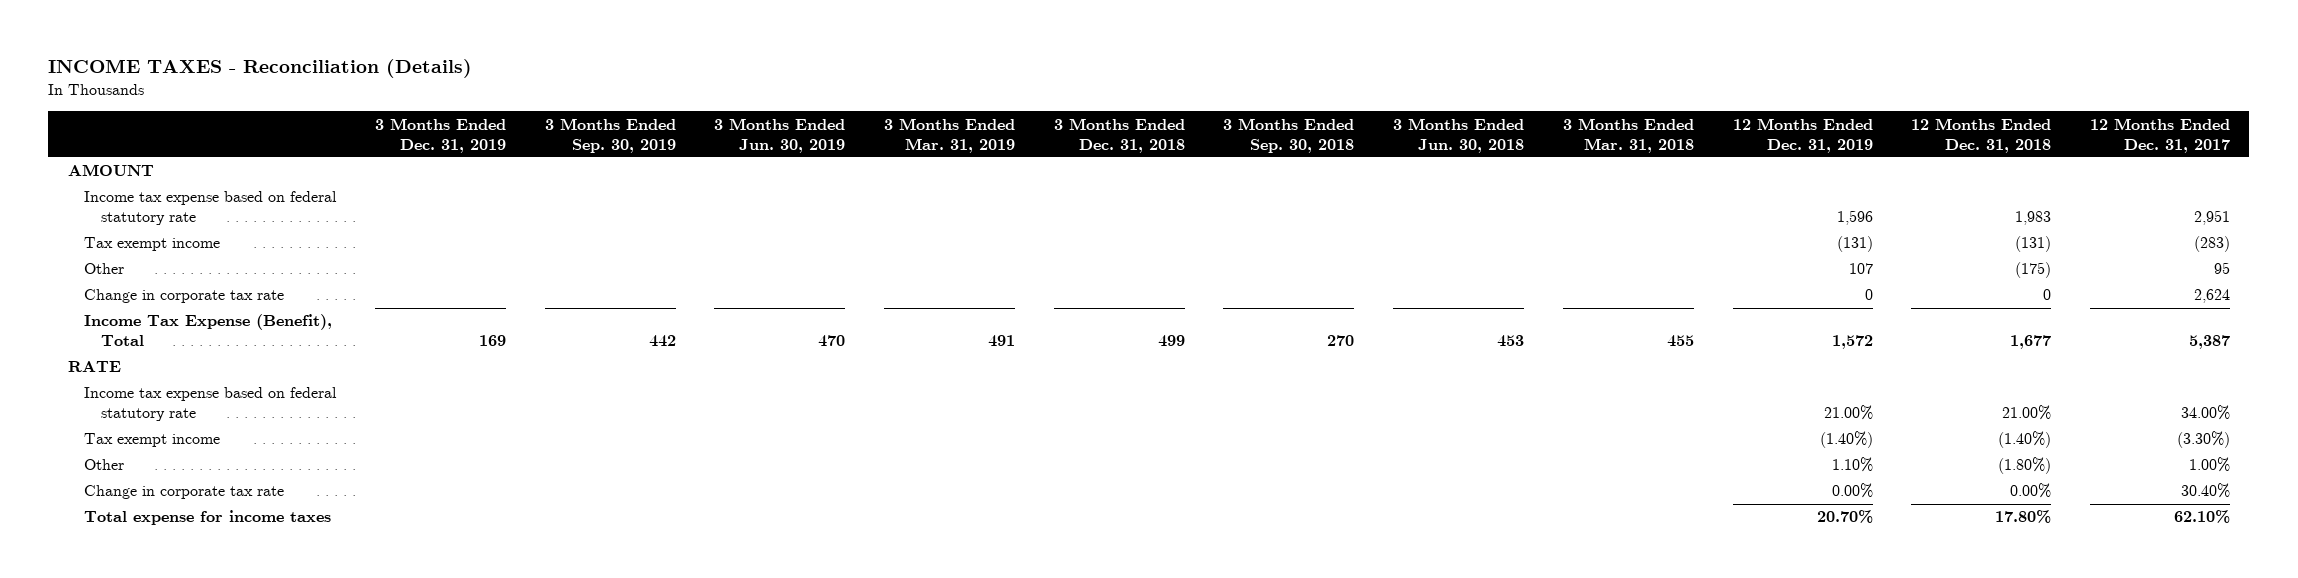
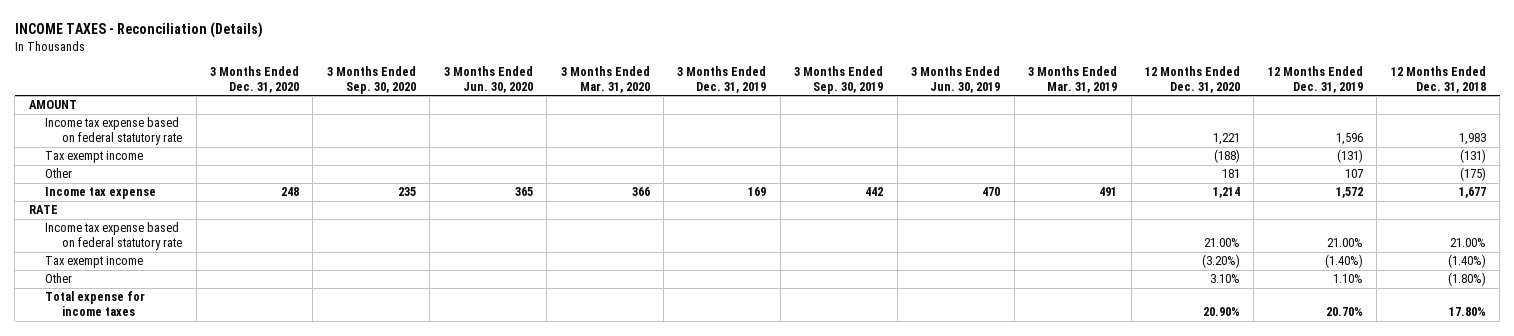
- | 3 Months Ended Dec. 31, 2019 | 3 Months Ended Sep. 30, 2019 | 3 Months Ended Jun. 30, 2019 | 3 Months Ended Mar. 31, 2019 | 3 Months Ended Dec. 31, 2018 | 3 Months Ended Sep. 30, 2018 | 3 Months Ended Jun. 30, 2018 | 3 Months Ended Mar. 31, 2018 | 12 Months Ended Dec. 31, 2019 | 12 Months Ended Dec. 31, 2018 | 12 Months Ended Dec. 31, 2017
+ | 3 Months Ended Dec. 31, 2020 | 3 Months Ended Sep. 30, 2020 | 3 Months Ended Jun. 30, 2020 | 3 Months Ended Mar. 31, 2020 | 3 Months Ended Dec. 31, 2019 | 3 Months Ended Sep. 30, 2019 | 3 Months Ended Jun. 30, 2019 | 3 Months Ended Mar. 31, 2019 | 12 Months Ended Dec. 31, 2020 | 12 Months Ended Dec. 31, 2019 | 12 Months Ended Dec. 31, 2018
- Change in corporate tax rate | | | | | | | | | 0 | 0 | 2,624
- Income Tax Expense (Benefit), Total | 169 | 442 | 470 | 491 | 499 | 270 | 453 | 455 | 1,572 | 1,677 | 5,387
+ Income tax expense | 248 | 235 | 365 | 366 | 169 | 442 | 470 | 491 | 1,214 | 1,572 | 1,677
- Change in corporate tax rate | | | | | | | | | 0.00% | 0.00% | 30.40%

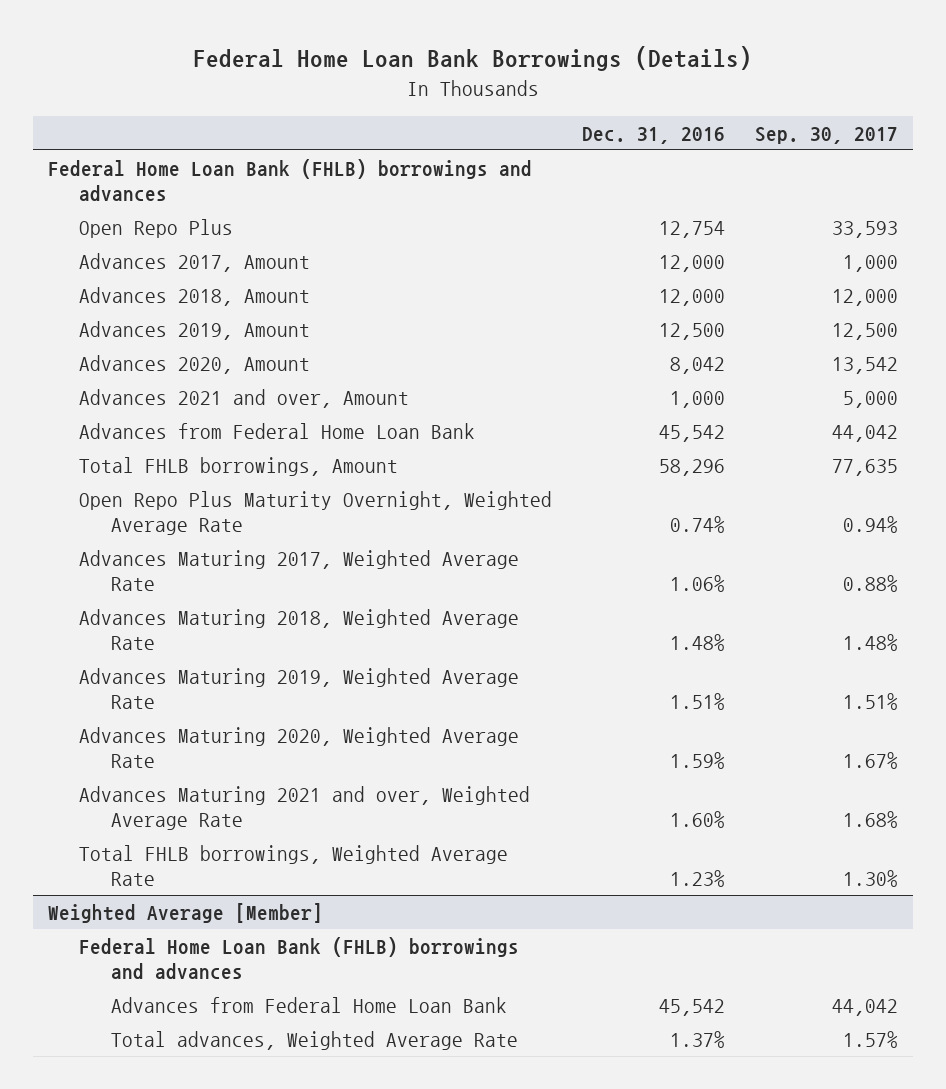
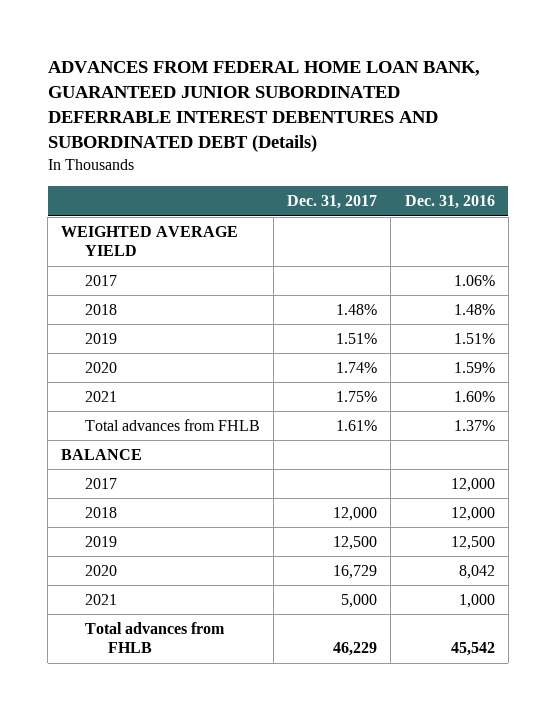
- Federal Home Loan Bank Borrowings (Details)
+ ADVANCES FROM FEDERAL HOME LOAN BANK, GUARANTEED JUNIOR SUBORDINATED DEFERRABLE INTEREST DEBENTURES AND SUBORDINATED DEBT (Details)
- | Dec. 31, 2016 | Sep. 30, 2017
+ | Dec. 31, 2017 | Dec. 31, 2016
- Federal Home Loan Bank (FHLB) borrowings and advances
- Open Repo Plus | 12,754 | 33,593
- Advances 2017, Amount | 12,000 | 1,000
- Advances 2018, Amount | 12,000 | 12,000
- Advances 2019, Amount | 12,500 | 12,500
- Advances 2020, Amount | 8,042 | 13,542
- Advances 2021 and over, Amount | 1,000 | 5,000
- Advances from Federal Home Loan Bank | 45,542 | 44,042
- Total FHLB borrowings, Amount | 58,296 | 77,635
- Open Repo Plus Maturity Overnight, Weighted Average Rate | 0.74% | 0.94%
- Advances Maturing 2017, Weighted Average Rate | 1.06% | 0.88%
- Advances Maturing 2018, Weighted Average Rate | 1.48% | 1.48%
- Advances Maturing 2019, Weighted Average Rate | 1.51% | 1.51%
- Advances Maturing 2020, Weighted Average Rate | 1.59% | 1.67%
- Advances Maturing 2021 and over, Weighted Average Rate | 1.60% | 1.68%
- Total FHLB borrowings, Weighted Average Rate | 1.23% | 1.30%
- Weighted Average [Member]
- Federal Home Loan Bank (FHLB) borrowings and advances
- Advances from Federal Home Loan Bank | 45,542 | 44,042
- Total advances, Weighted Average Rate | 1.37% | 1.57%
+ WEIGHTED AVERAGE YIELD
+ 2017 | | 1.06%
+ 2018 | 1.48% | 1.48%
+ 2019 | 1.51% | 1.51%
+ 2020 | 1.74% | 1.59%
+ 2021 | 1.75% | 1.60%
+ Total advances from FHLB | 1.61% | 1.37%
+ BALANCE
+ 2017 | | 12,000
+ 2018 | 12,000 | 12,000
+ 2019 | 12,500 | 12,500
+ 2020 | 16,729 | 8,042
+ 2021 | 5,000 | 1,000
+ Total advances from FHLB | 46,229 | 45,542

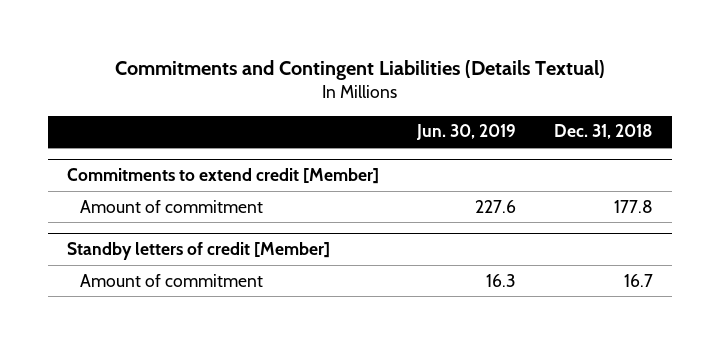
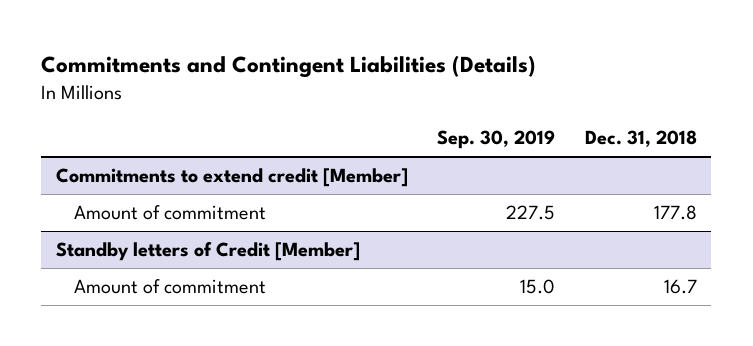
- Commitments and Contingent Liabilities (Details Textual)
+ Commitments and Contingent Liabilities (Details)
- | Jun. 30, 2019 | Dec. 31, 2018
+ | Sep. 30, 2019 | Dec. 31, 2018
- Standby letters of credit [Member]
+ Standby letters of Credit [Member]

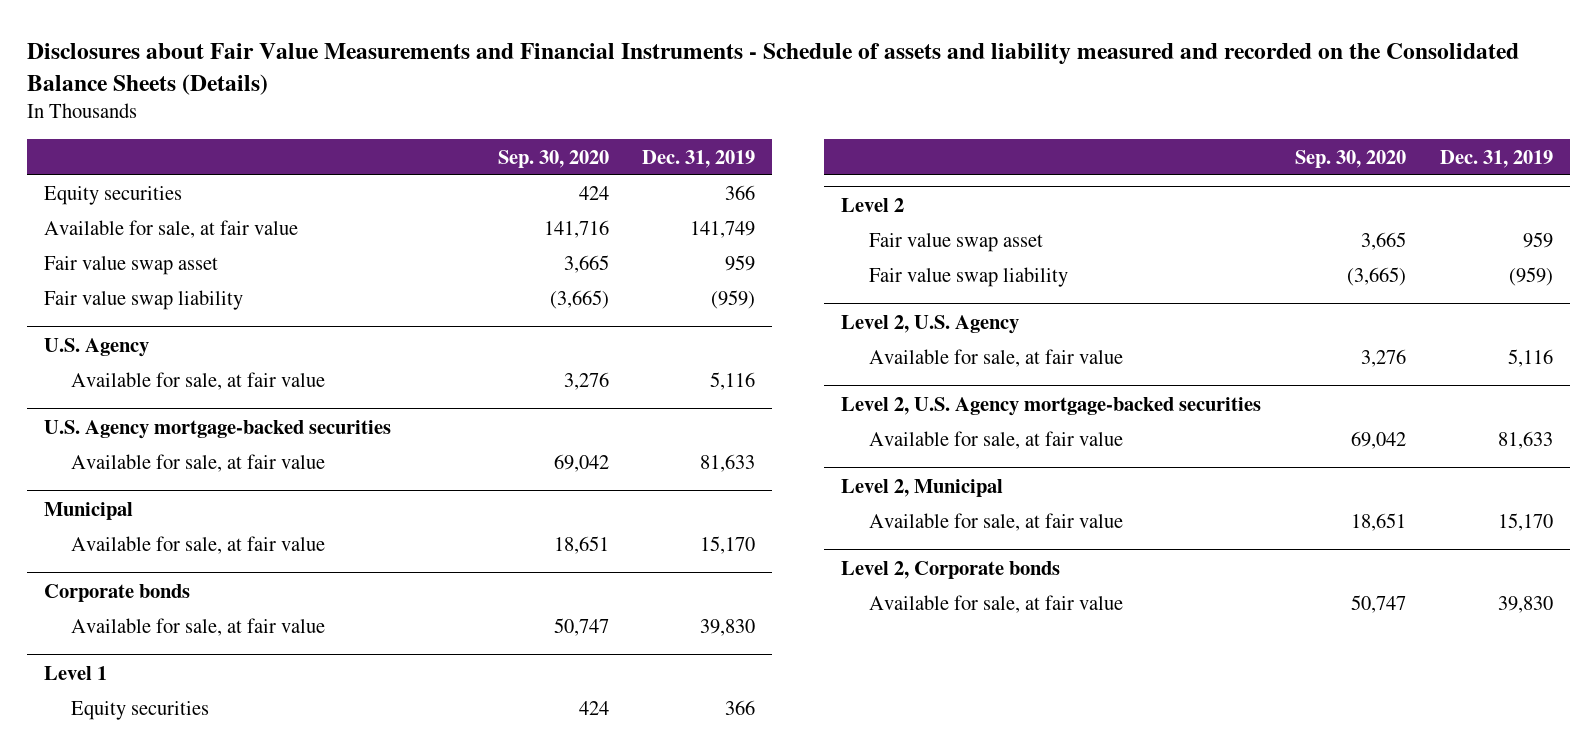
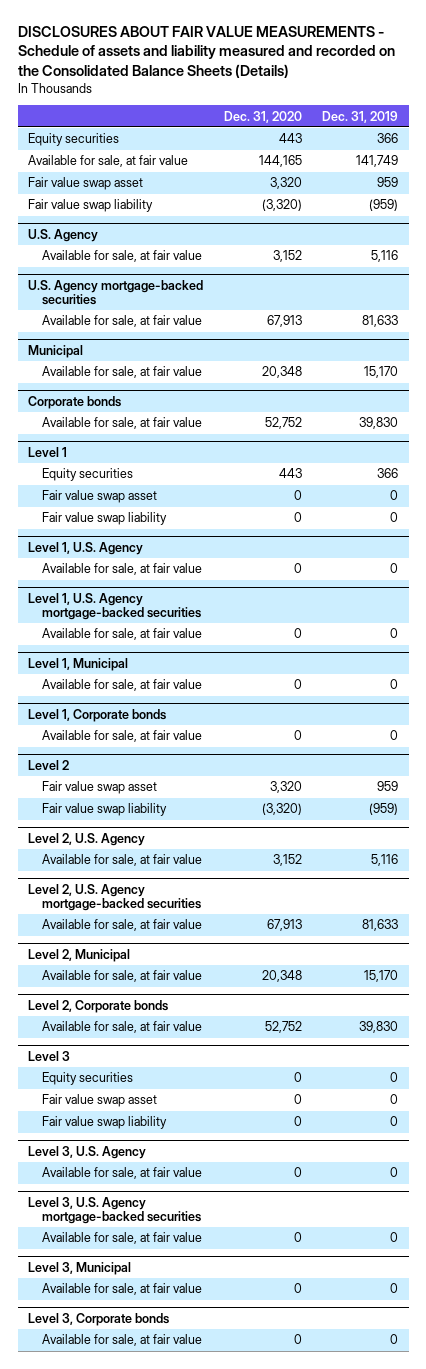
- Disclosures about Fair Value Measurements and Financial Instruments - Schedule of assets and liability measured and recorded on the Consolidated Balance Sheets (Details)
+ DISCLOSURES ABOUT FAIR VALUE MEASUREMENTS - Schedule of assets and liability measured and recorded on the Consolidated Balance Sheets (Details)
- | Sep. 30, 2020 | Dec. 31, 2019
+ | Dec. 31, 2020 | Dec. 31, 2019
@ Level 1
+ Fair value swap asset | 0 | 0
+ Fair value swap liability | 0 | 0
+ Level 1, U.S. Agency
+ Available for sale, at fair value | 0 | 0
+ Level 1, U.S. Agency mortgage-backed securities
+ Available for sale, at fair value | 0 | 0
+ Level 1, Municipal
+ Available for sale, at fair value | 0 | 0
+ Level 1, Corporate bonds
+ Available for sale, at fair value | 0 | 0
+ Level 3
+ Equity securities | 0 | 0
+ Fair value swap asset | 0 | 0
+ Fair value swap liability | 0 | 0
+ Level 3, U.S. Agency
+ Available for sale, at fair value | 0 | 0
+ Level 3, U.S. Agency mortgage-backed securities
+ Available for sale, at fair value | 0 | 0
+ Level 3, Municipal
+ Available for sale, at fair value | 0 | 0
+ Level 3, Corporate bonds
+ Available for sale, at fair value | 0 | 0

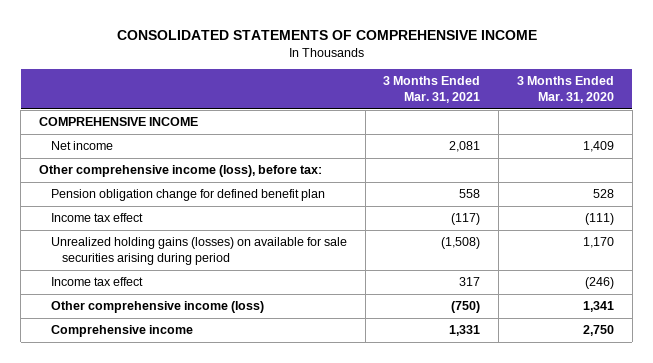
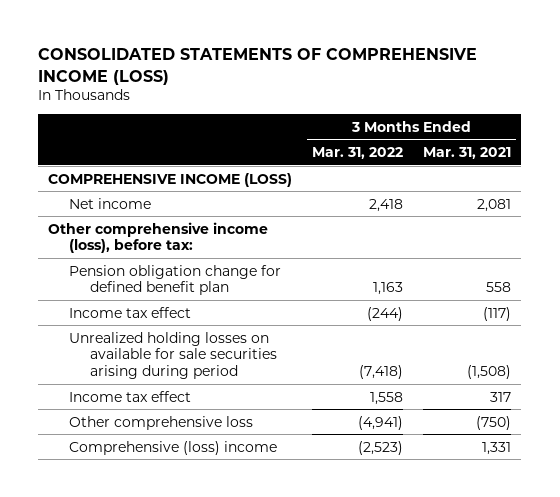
- CONSOLIDATED STATEMENTS OF COMPREHENSIVE INCOME
+ CONSOLIDATED STATEMENTS OF COMPREHENSIVE INCOME (LOSS)
- | 3 Months Ended Mar. 31, 2021 | 3 Months Ended Mar. 31, 2020
+ | 3 Months Ended Mar. 31, 2022 | 3 Months Ended Mar. 31, 2021
- COMPREHENSIVE INCOME
+ COMPREHENSIVE INCOME (LOSS)
- Unrealized holding gains (losses) on available for sale securities arising during period | (1,508) | 1,170
+ Unrealized holding losses on available for sale securities arising during period | (7,418) | (1,508)
- Other comprehensive income (loss) | (750) | 1,341
- Comprehensive income | 1,331 | 2,750
+ Other comprehensive loss | (4,941) | (750)
+ Comprehensive (loss) income | (2,523) | 1,331

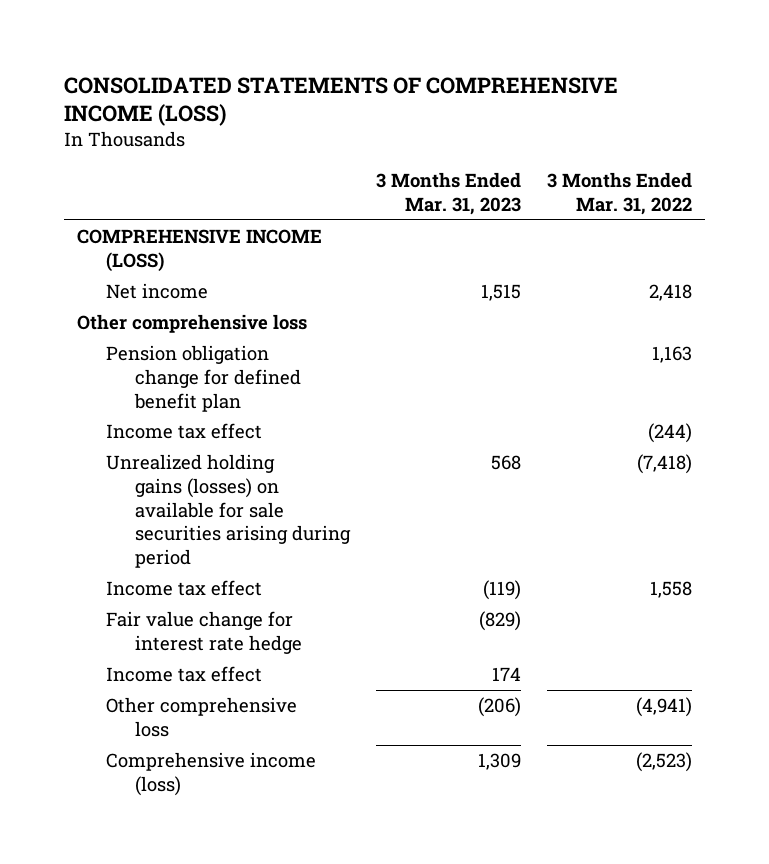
- | 3 Months Ended Mar. 31, 2022 | 3 Months Ended Mar. 31, 2021
+ | 3 Months Ended Mar. 31, 2023 | 3 Months Ended Mar. 31, 2022
- Other comprehensive income (loss), before tax:
+ Other comprehensive loss
- Unrealized holding losses on available for sale securities arising during period | (7,418) | (1,508)
+ Unrealized holding gains (losses) on available for sale securities arising during period | 568 | (7,418)
+ Fair value change for interest rate hedge | (829) |
+ Income tax effect | 174 |
- Comprehensive (loss) income | (2,523) | 1,331
+ Comprehensive income (loss) | 1,309 | (2,523)

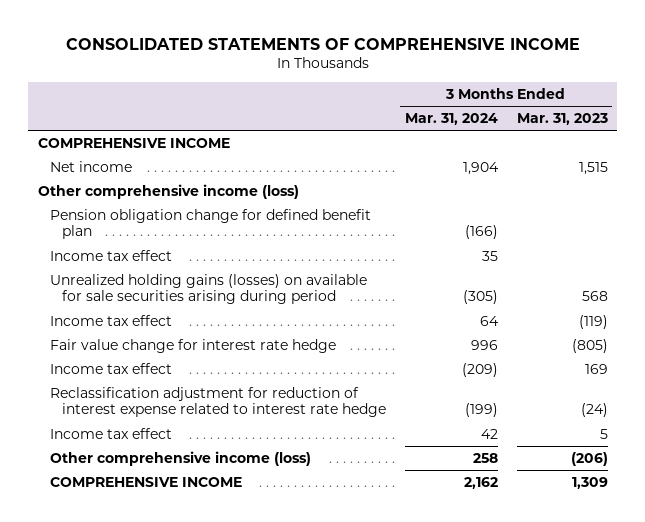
- CONSOLIDATED STATEMENTS OF COMPREHENSIVE INCOME (LOSS)
+ CONSOLIDATED STATEMENTS OF COMPREHENSIVE INCOME
- | 3 Months Ended Mar. 31, 2023 | 3 Months Ended Mar. 31, 2022
+ | 3 Months Ended Mar. 31, 2024 | 3 Months Ended Mar. 31, 2023
- COMPREHENSIVE INCOME (LOSS)
+ COMPREHENSIVE INCOME
- Other comprehensive loss
+ Other comprehensive income (loss)
- Fair value change for interest rate hedge | (829) |
- Income tax effect | 174 |
- Other comprehensive loss | (206) | (4,941)
- Comprehensive income (loss) | 1,309 | (2,523)
+ Fair value change for interest rate hedge | 996 | (805)
+ Income tax effect | (209) | 169
+ Reclassification adjustment for reduction of interest expense related to interest rate hedge | (199) | (24)
+ Income tax effect | 42 | 5
+ Other comprehensive income (loss) | 258 | (206)
+ COMPREHENSIVE INCOME | 2,162 | 1,309

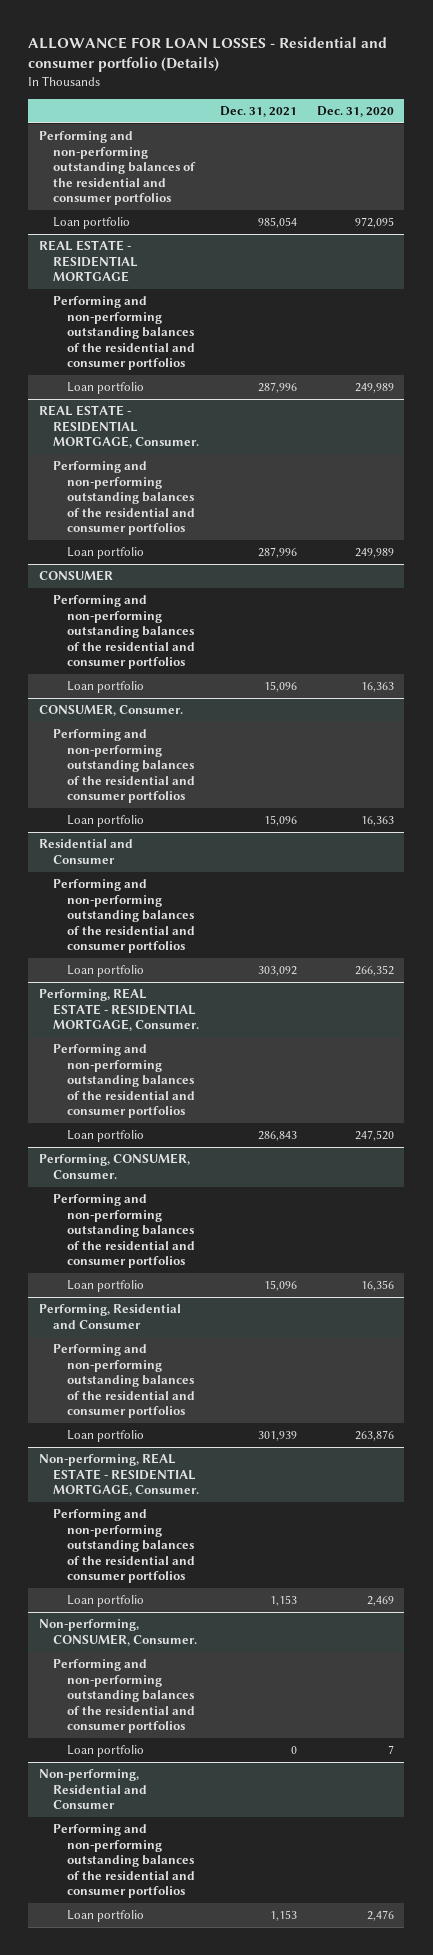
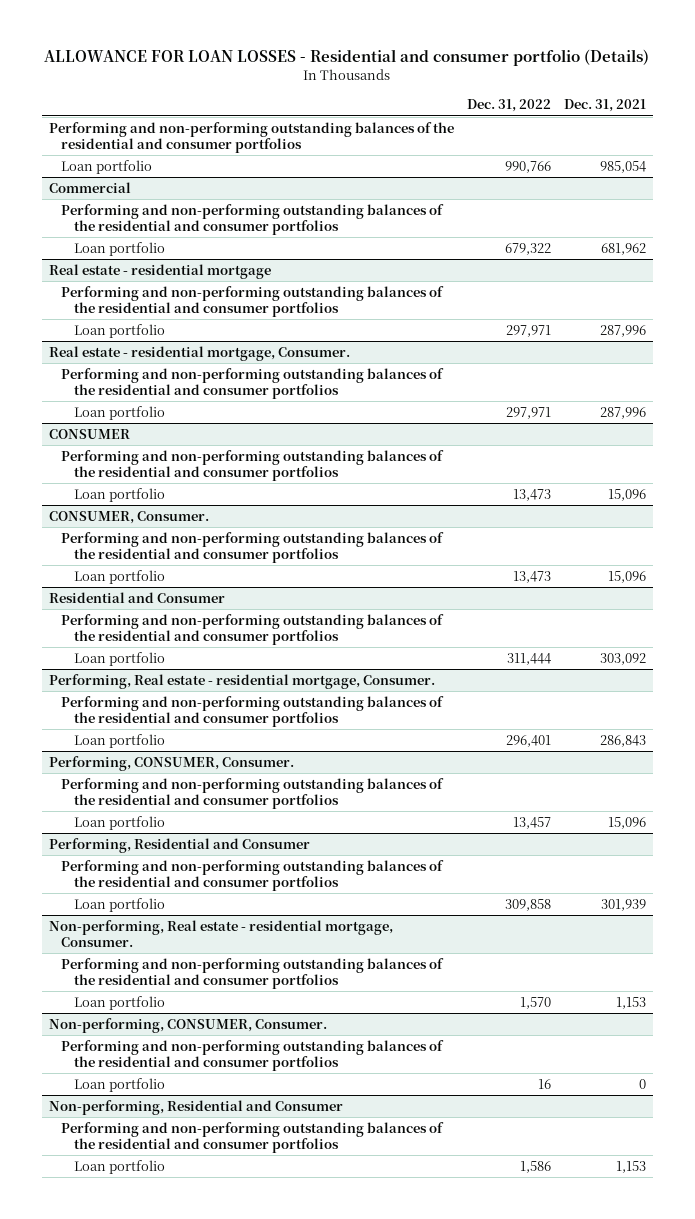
- | Dec. 31, 2021 | Dec. 31, 2020
+ | Dec. 31, 2022 | Dec. 31, 2021
- REAL ESTATE - RESIDENTIAL MORTGAGE
+ Commercial
+ Loan portfolio | 679,322 | 681,962
+ Real estate - residential mortgage
+ Performing and non-performing outstanding balances of the residential and consumer portfolios
- REAL ESTATE - RESIDENTIAL MORTGAGE, Consumer.
+ Real estate - residential mortgage, Consumer.
- Performing, REAL ESTATE - RESIDENTIAL MORTGAGE, Consumer.
+ Performing, Real estate - residential mortgage, Consumer.
- Non-performing, REAL ESTATE - RESIDENTIAL MORTGAGE, Consumer.
+ Non-performing, Real estate - residential mortgage, Consumer.

